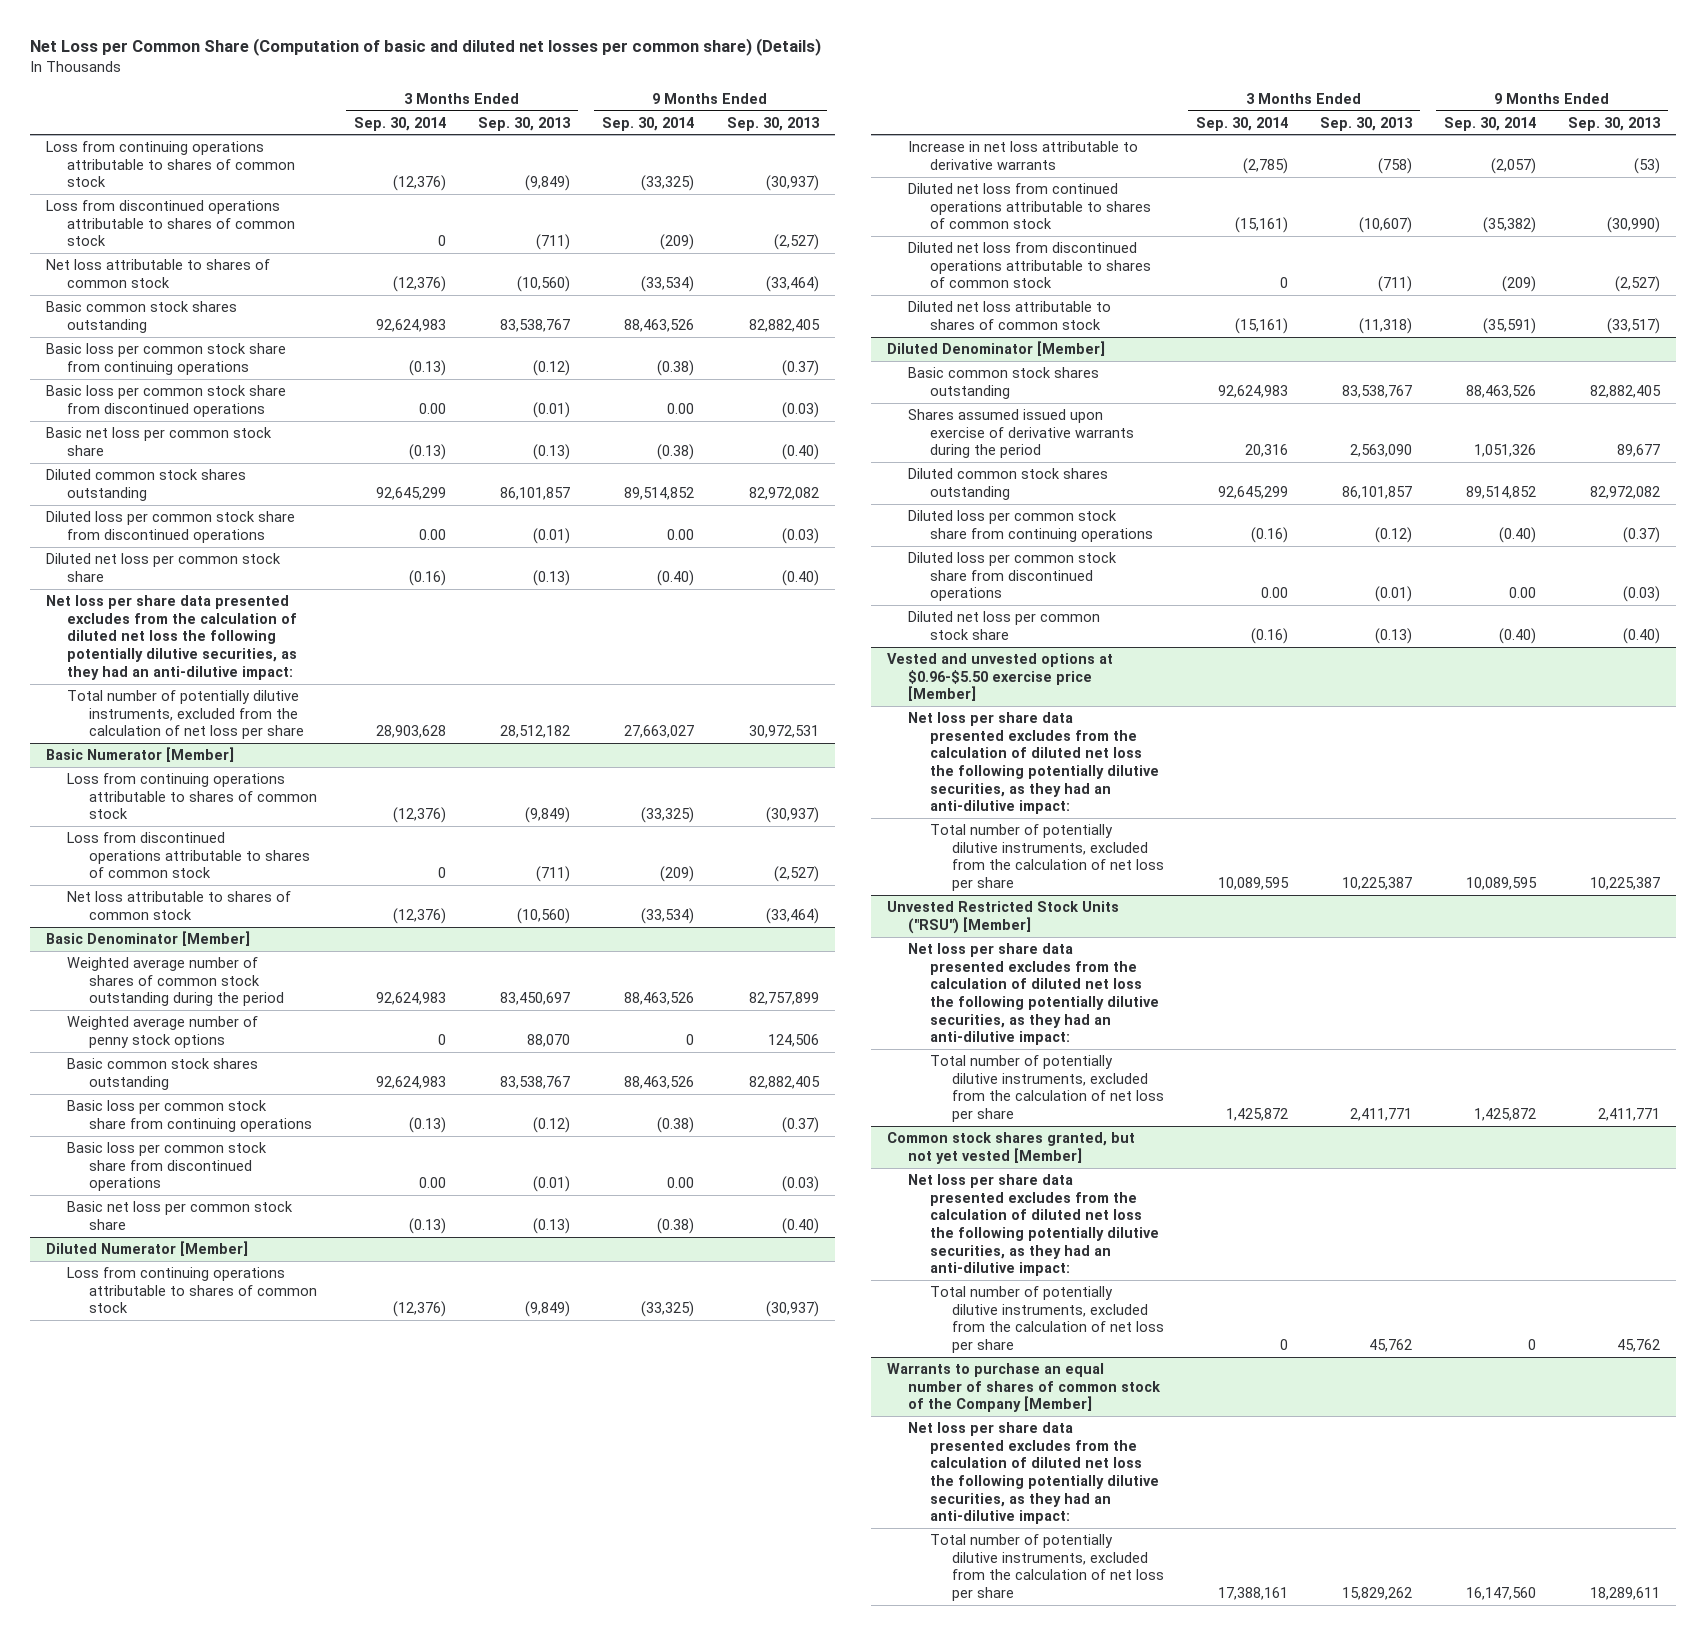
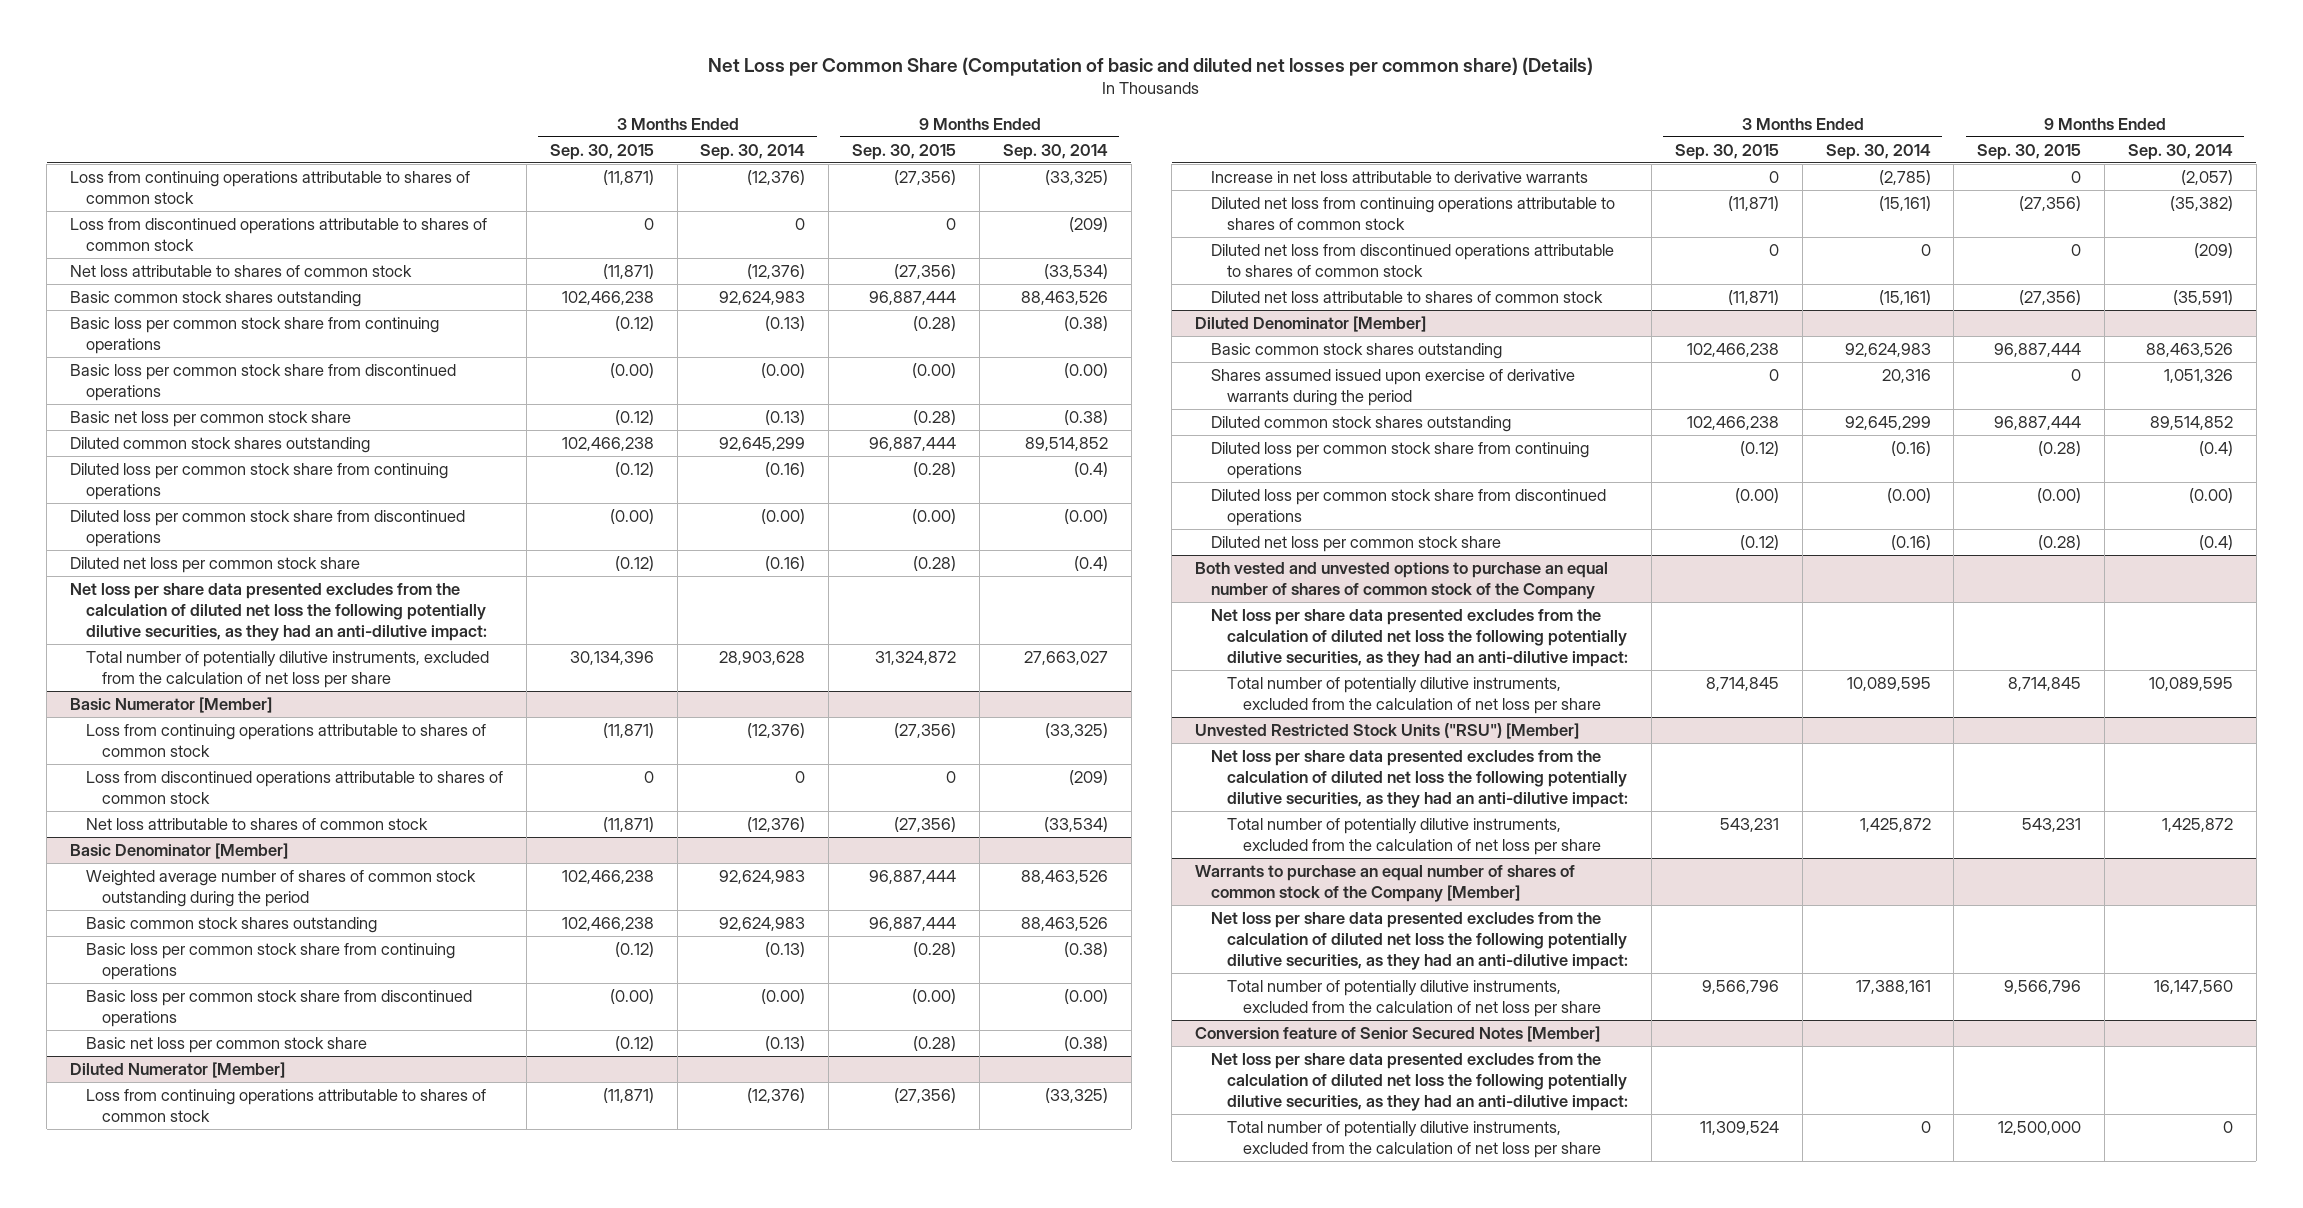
- | 3 Months Ended Sep. 30, 2014 | 3 Months Ended Sep. 30, 2013 | 9 Months Ended Sep. 30, 2014 | 9 Months Ended Sep. 30, 2013
+ | 3 Months Ended Sep. 30, 2015 | 3 Months Ended Sep. 30, 2014 | 9 Months Ended Sep. 30, 2015 | 9 Months Ended Sep. 30, 2014
- Basic loss per common stock share from discontinued operations | 0.00 | (0.01) | 0.00 | (0.03)
+ Basic loss per common stock share from discontinued operations | (0.00) | (0.00) | (0.00) | (0.00)
- Diluted loss per common stock share from discontinued operations | 0.00 | (0.01) | 0.00 | (0.03)
- Diluted net loss per common stock share | (0.16) | (0.13) | (0.40) | (0.40)
+ Diluted loss per common stock share from continuing operations | (0.12) | (0.16) | (0.28) | (0.4)
+ Diluted loss per common stock share from discontinued operations | (0.00) | (0.00) | (0.00) | (0.00)
+ Diluted net loss per common stock share | (0.12) | (0.16) | (0.28) | (0.4)
@ Basic Denominator [Member]
- Weighted average number of penny stock options | 0 | 88,070 | 0 | 124,506
- Basic loss per common stock share from discontinued operations | 0.00 | (0.01) | 0.00 | (0.03)
+ Basic loss per common stock share from discontinued operations | (0.00) | (0.00) | (0.00) | (0.00)
@ Diluted Numerator [Member]
- Diluted net loss from continued operations attributable to shares of common stock | (15,161) | (10,607) | (35,382) | (30,990)
+ Diluted net loss from continuing operations attributable to shares of common stock | (11,871) | (15,161) | (27,356) | (35,382)
@ Diluted Denominator [Member]
- Diluted loss per common stock share from continuing operations | (0.16) | (0.12) | (0.40) | (0.37)
- Diluted loss per common stock share from discontinued operations | 0.00 | (0.01) | 0.00 | (0.03)
- Diluted net loss per common stock share | (0.16) | (0.13) | (0.40) | (0.40)
- Vested and unvested options at $0.96-$5.50 exercise price [Member]
@ Diluted Denominator [Member]
+ Diluted loss per common stock share from continuing operations | (0.12) | (0.16) | (0.28) | (0.4)
+ Diluted loss per common stock share from discontinued operations | (0.00) | (0.00) | (0.00) | (0.00)
+ Diluted net loss per common stock share | (0.12) | (0.16) | (0.28) | (0.4)
+ Both vested and unvested options to purchase an equal number of shares of common stock of the Company
- Common stock shares granted, but not yet vested [Member]
- Net loss per share data presented excludes from the calculation of diluted net loss the following potentially dilutive securities, as they had an anti-dilutive impact:
- Total number of potentially dilutive instruments, excluded from the calculation of net loss per share | 0 | 45,762 | 0 | 45,762
+ Conversion feature of Senior Secured Notes [Member]
+ Net loss per share data presented excludes from the calculation of diluted net loss the following potentially dilutive securities, as they had an anti-dilutive impact:
+ Total number of potentially dilutive instruments, excluded from the calculation of net loss per share | 11,309,524 | 0 | 12,500,000 | 0

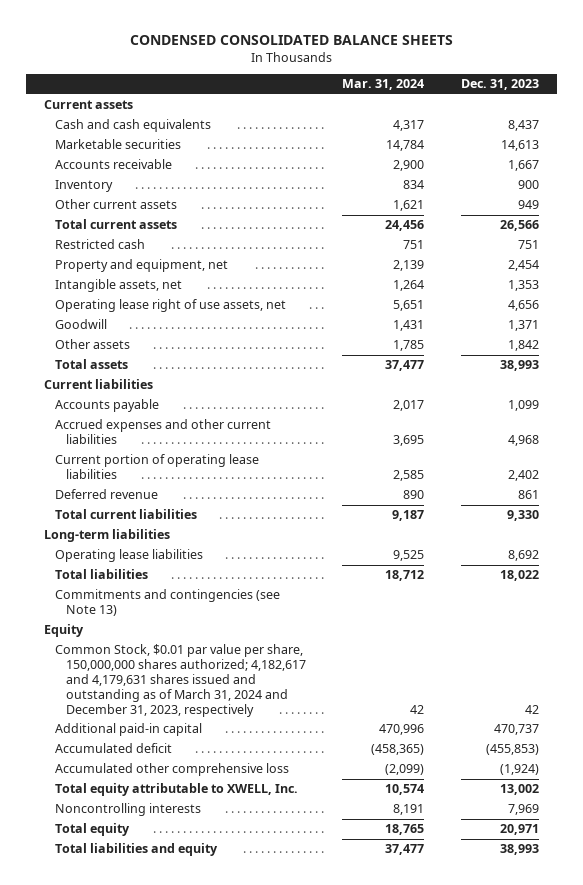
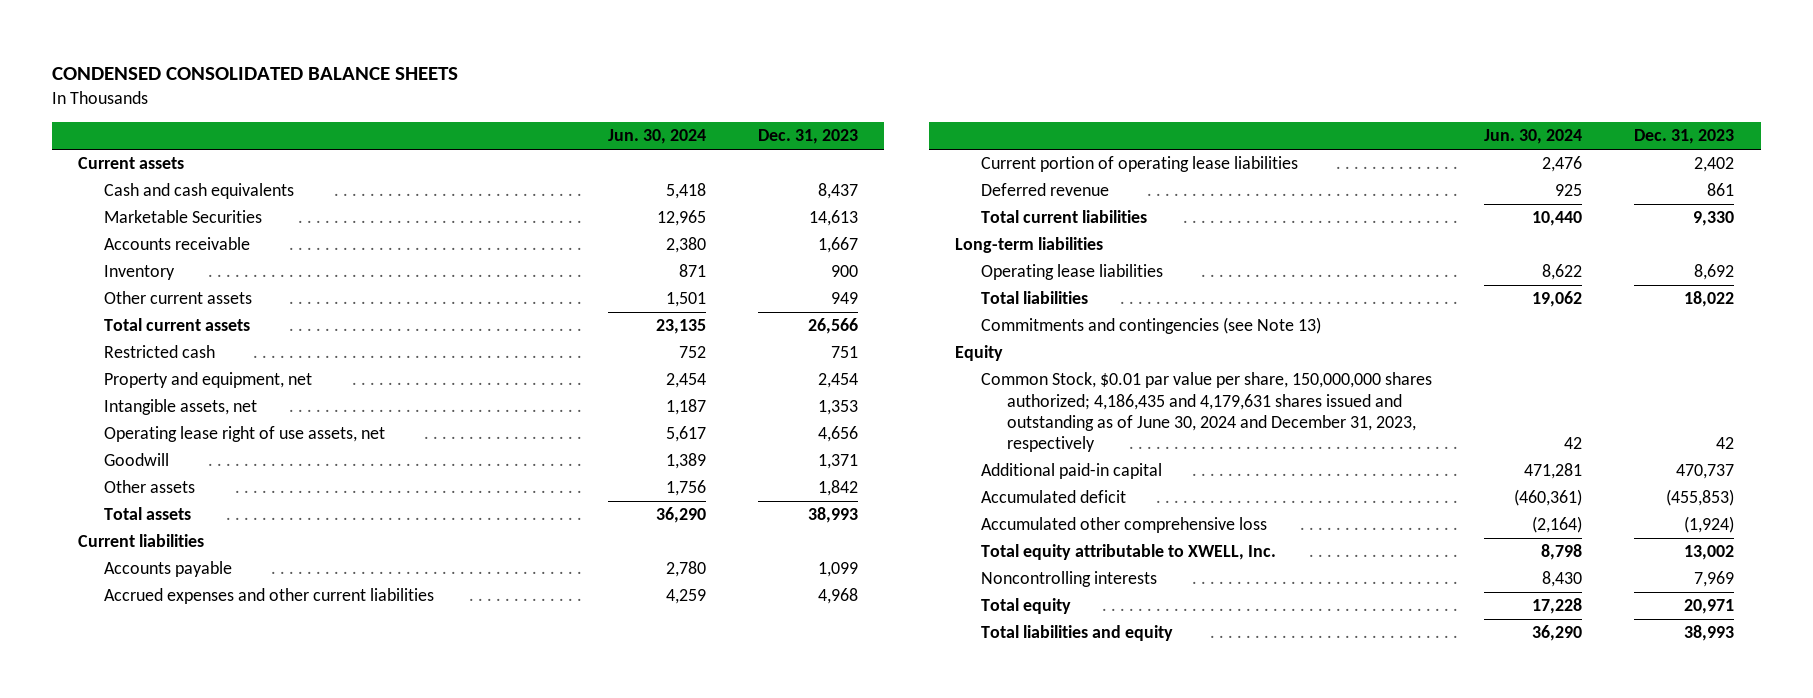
- | Mar. 31, 2024 | Dec. 31, 2023
+ | Jun. 30, 2024 | Dec. 31, 2023
- Marketable securities | 14,784 | 14,613
+ Marketable Securities | 12,965 | 14,613
- Common Stock, $0.01 par value per share, 150,000,000 shares authorized; 4,182,617 and 4,179,631 shares issued and outstanding as of March 31, 2024 and December 31, 2023, respectively | 42 | 42
+ Common Stock, $0.01 par value per share, 150,000,000 shares authorized; 4,186,435 and 4,179,631 shares issued and outstanding as of June 30, 2024 and December 31, 2023, respectively | 42 | 42

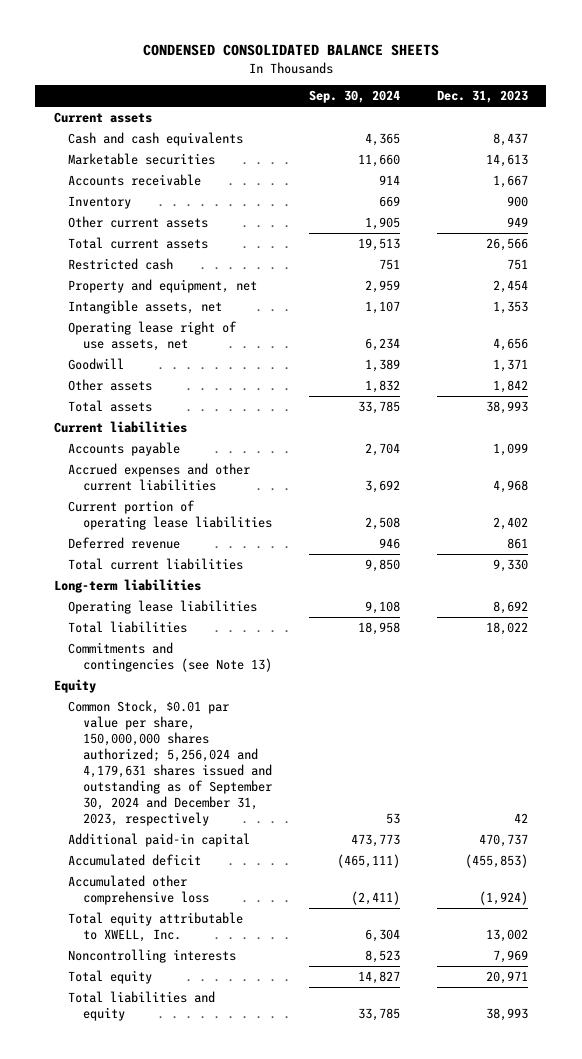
- | Jun. 30, 2024 | Dec. 31, 2023
+ | Sep. 30, 2024 | Dec. 31, 2023
- Marketable Securities | 12,965 | 14,613
+ Marketable securities | 11,660 | 14,613
- Common Stock, $0.01 par value per share, 150,000,000 shares authorized; 4,186,435 and 4,179,631 shares issued and outstanding as of June 30, 2024 and December 31, 2023, respectively | 42 | 42
+ Common Stock, $0.01 par value per share, 150,000,000 shares authorized; 5,256,024 and 4,179,631 shares issued and outstanding as of September 30, 2024 and December 31, 2023, respectively | 53 | 42

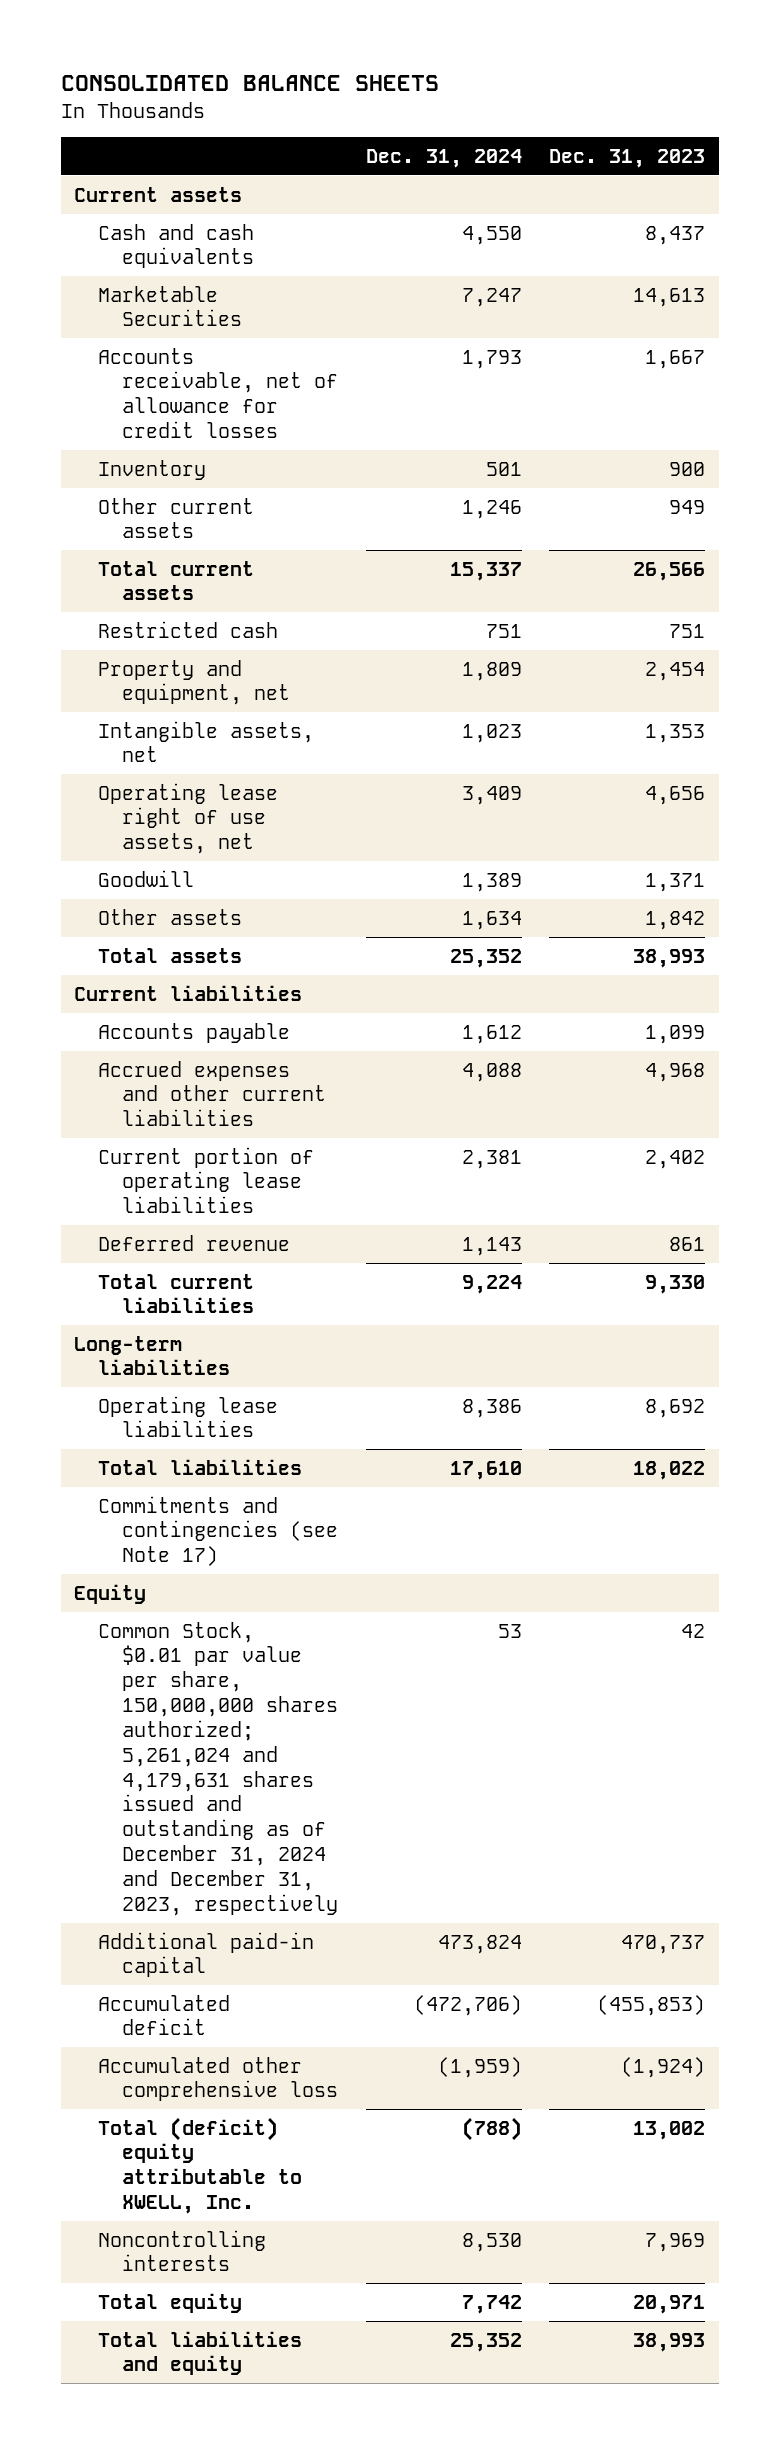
- CONDENSED CONSOLIDATED BALANCE SHEETS
+ CONSOLIDATED BALANCE SHEETS
- | Sep. 30, 2024 | Dec. 31, 2023
+ | Dec. 31, 2024 | Dec. 31, 2023
- Marketable securities | 11,660 | 14,613
- Accounts receivable | 914 | 1,667
+ Marketable Securities | 7,247 | 14,613
+ Accounts receivable, net of allowance for credit losses | 1,793 | 1,667
- Commitments and contingencies (see Note 13)
+ Commitments and contingencies (see Note 17)
- Common Stock, $0.01 par value per share, 150,000,000 shares authorized; 5,256,024 and 4,179,631 shares issued and outstanding as of September 30, 2024 and December 31, 2023, respectively | 53 | 42
+ Common Stock, $0.01 par value per share, 150,000,000 shares authorized; 5,261,024 and 4,179,631 shares issued and outstanding as of December 31, 2024 and December 31, 2023, respectively | 53 | 42
- Total equity attributable to XWELL, Inc. | 6,304 | 13,002
+ Total (deficit) equity attributable to XWELL, Inc. | (788) | 13,002

